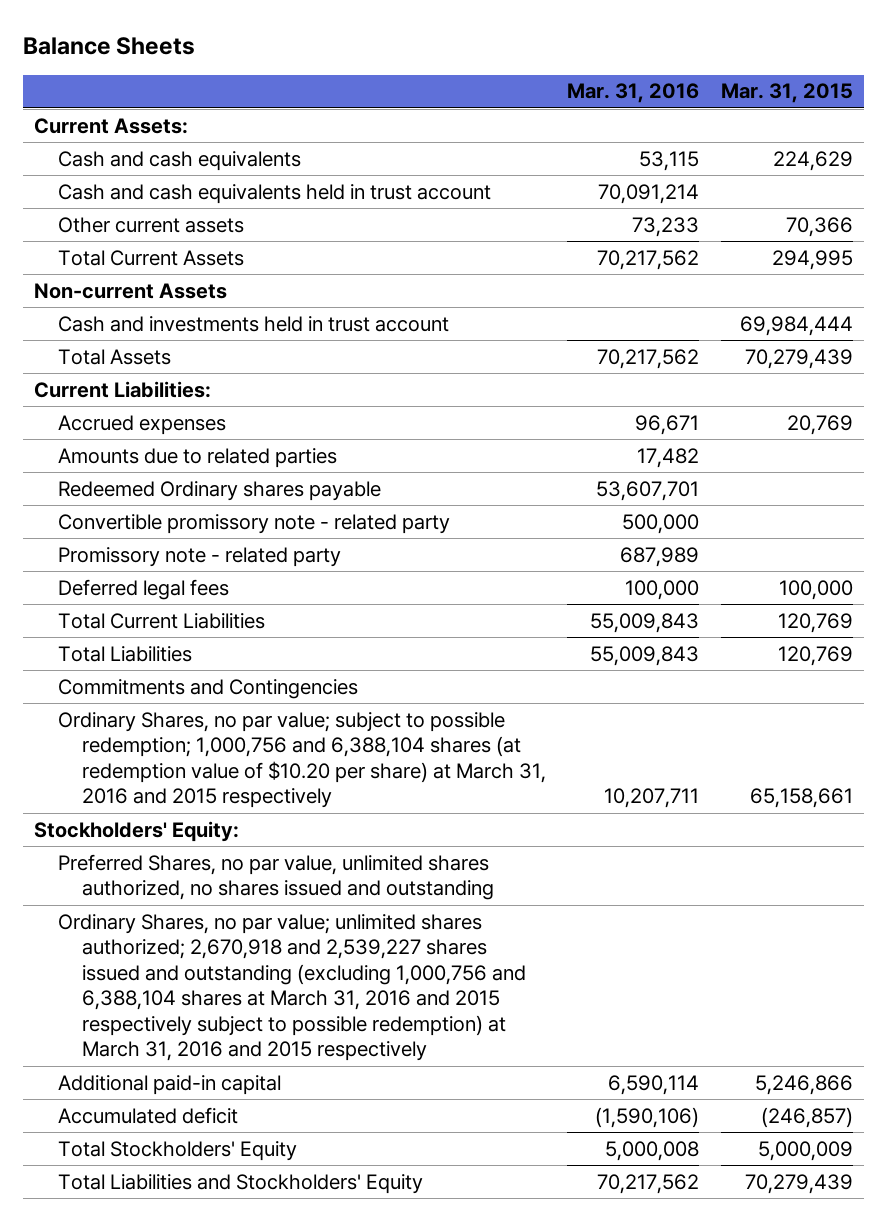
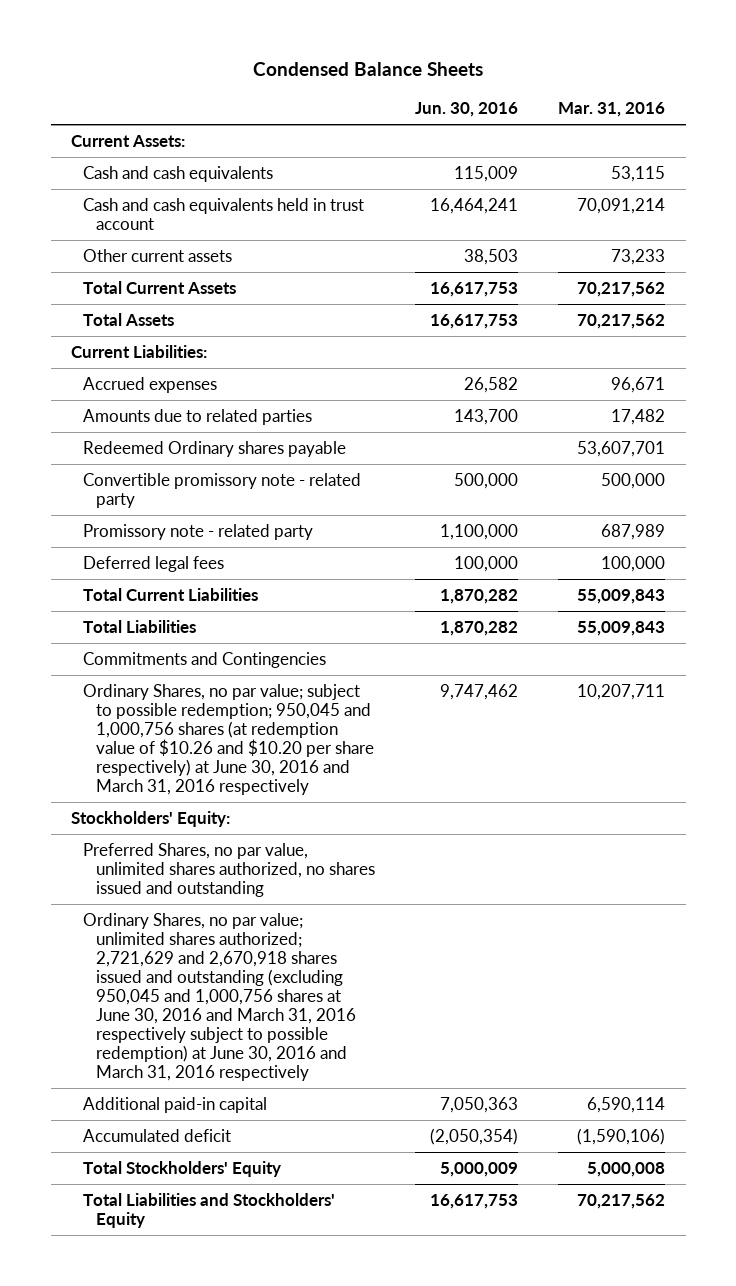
- Balance Sheets
+ Condensed Balance Sheets
- | Mar. 31, 2016 | Mar. 31, 2015
+ | Jun. 30, 2016 | Mar. 31, 2016
- Non-current Assets
- Cash and investments held in trust account | | 69,984,444
- Ordinary Shares, no par value; subject to possible redemption; 1,000,756 and 6,388,104 shares (at redemption value of $10.20 per share) at March 31, 2016 and 2015 respectively | 10,207,711 | 65,158,661
+ Ordinary Shares, no par value; subject to possible redemption; 950,045 and 1,000,756 shares (at redemption value of $10.26 and $10.20 per share respectively) at June 30, 2016 and March 31, 2016 respectively | 9,747,462 | 10,207,711
- Ordinary Shares, no par value; unlimited shares authorized; 2,670,918 and 2,539,227 shares issued and outstanding (excluding 1,000,756 and 6,388,104 shares at March 31, 2016 and 2015 respectively subject to possible redemption) at March 31, 2016 and 2015 respectively
+ Ordinary Shares, no par value; unlimited shares authorized; 2,721,629 and 2,670,918 shares issued and outstanding (excluding 950,045 and 1,000,756 shares at June 30, 2016 and March 31, 2016 respectively subject to possible redemption) at June 30, 2016 and March 31, 2016 respectively

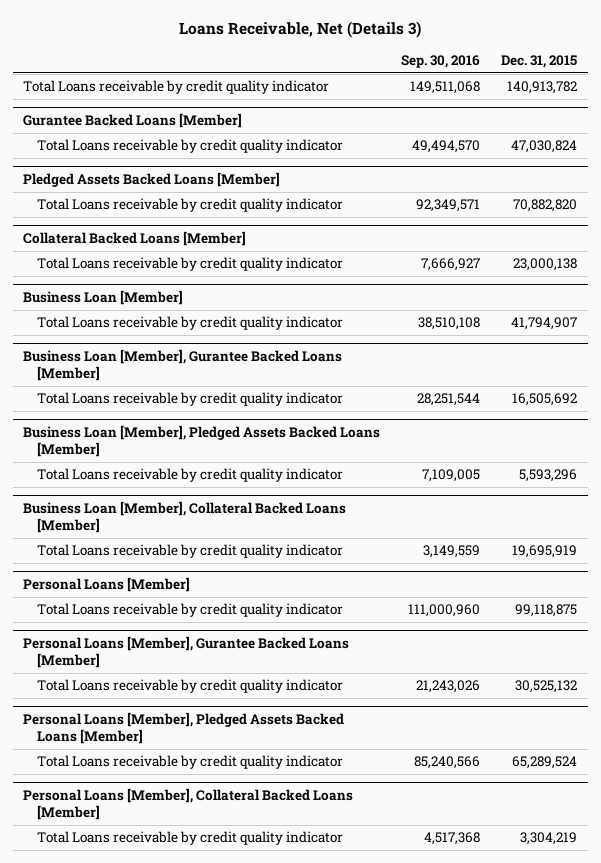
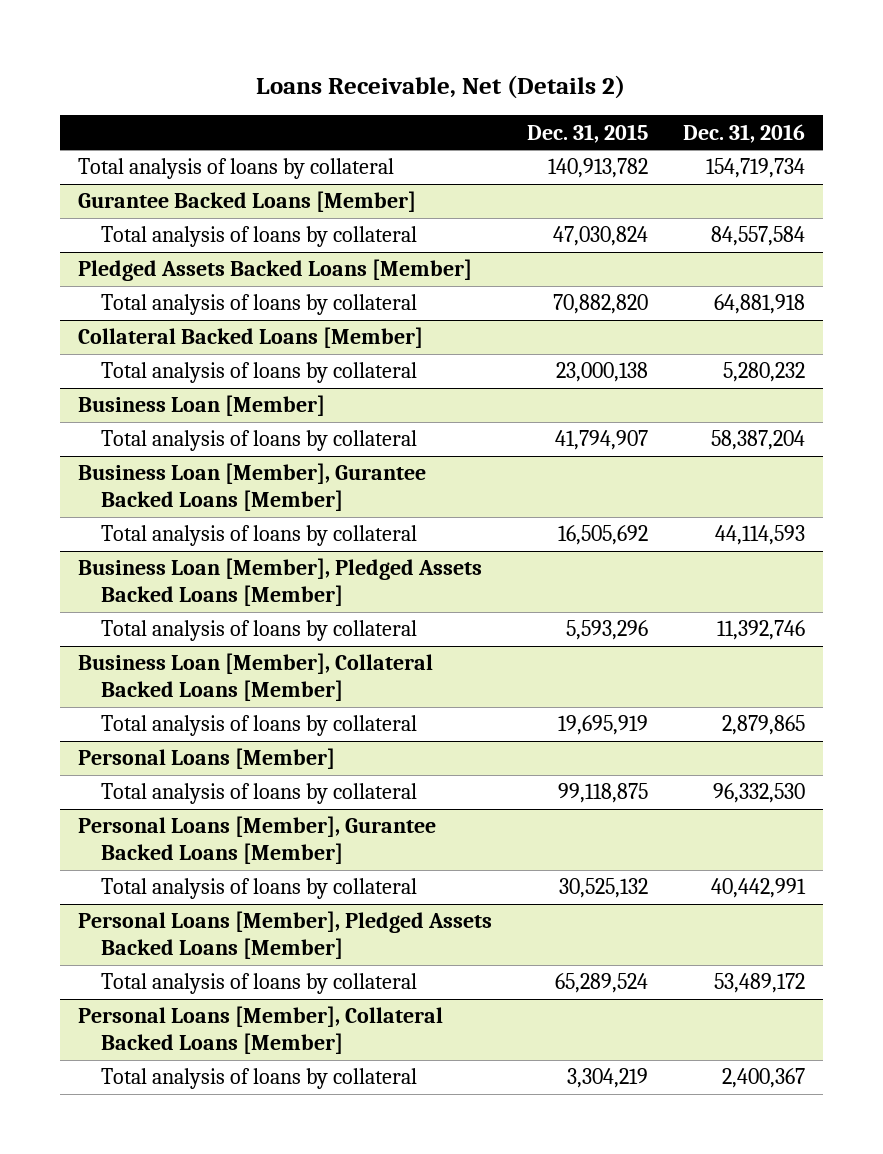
- Loans Receivable, Net (Details 3)
+ Loans Receivable, Net (Details 2)
- | Sep. 30, 2016 | Dec. 31, 2015
+ | Dec. 31, 2015 | Dec. 31, 2016
- Total Loans receivable by credit quality indicator | 149,511,068 | 140,913,782
+ Total analysis of loans by collateral | 140,913,782 | 154,719,734
@ Gurantee Backed Loans [Member]
- Total Loans receivable by credit quality indicator | 49,494,570 | 47,030,824
+ Total analysis of loans by collateral | 47,030,824 | 84,557,584
@ Pledged Assets Backed Loans [Member]
- Total Loans receivable by credit quality indicator | 92,349,571 | 70,882,820
+ Total analysis of loans by collateral | 70,882,820 | 64,881,918
@ Collateral Backed Loans [Member]
- Total Loans receivable by credit quality indicator | 7,666,927 | 23,000,138
+ Total analysis of loans by collateral | 23,000,138 | 5,280,232
@ Business Loan [Member]
- Total Loans receivable by credit quality indicator | 38,510,108 | 41,794,907
+ Total analysis of loans by collateral | 41,794,907 | 58,387,204
@ Business Loan [Member], Gurantee Backed Loans [Member]
- Total Loans receivable by credit quality indicator | 28,251,544 | 16,505,692
+ Total analysis of loans by collateral | 16,505,692 | 44,114,593
@ Business Loan [Member], Pledged Assets Backed Loans [Member]
- Total Loans receivable by credit quality indicator | 7,109,005 | 5,593,296
+ Total analysis of loans by collateral | 5,593,296 | 11,392,746
@ Business Loan [Member], Collateral Backed Loans [Member]
- Total Loans receivable by credit quality indicator | 3,149,559 | 19,695,919
+ Total analysis of loans by collateral | 19,695,919 | 2,879,865
@ Personal Loans [Member]
- Total Loans receivable by credit quality indicator | 111,000,960 | 99,118,875
+ Total analysis of loans by collateral | 99,118,875 | 96,332,530
@ Personal Loans [Member], Gurantee Backed Loans [Member]
- Total Loans receivable by credit quality indicator | 21,243,026 | 30,525,132
+ Total analysis of loans by collateral | 30,525,132 | 40,442,991
@ Personal Loans [Member], Pledged Assets Backed Loans [Member]
- Total Loans receivable by credit quality indicator | 85,240,566 | 65,289,524
+ Total analysis of loans by collateral | 65,289,524 | 53,489,172
@ Personal Loans [Member], Collateral Backed Loans [Member]
- Total Loans receivable by credit quality indicator | 4,517,368 | 3,304,219
+ Total analysis of loans by collateral | 3,304,219 | 2,400,367

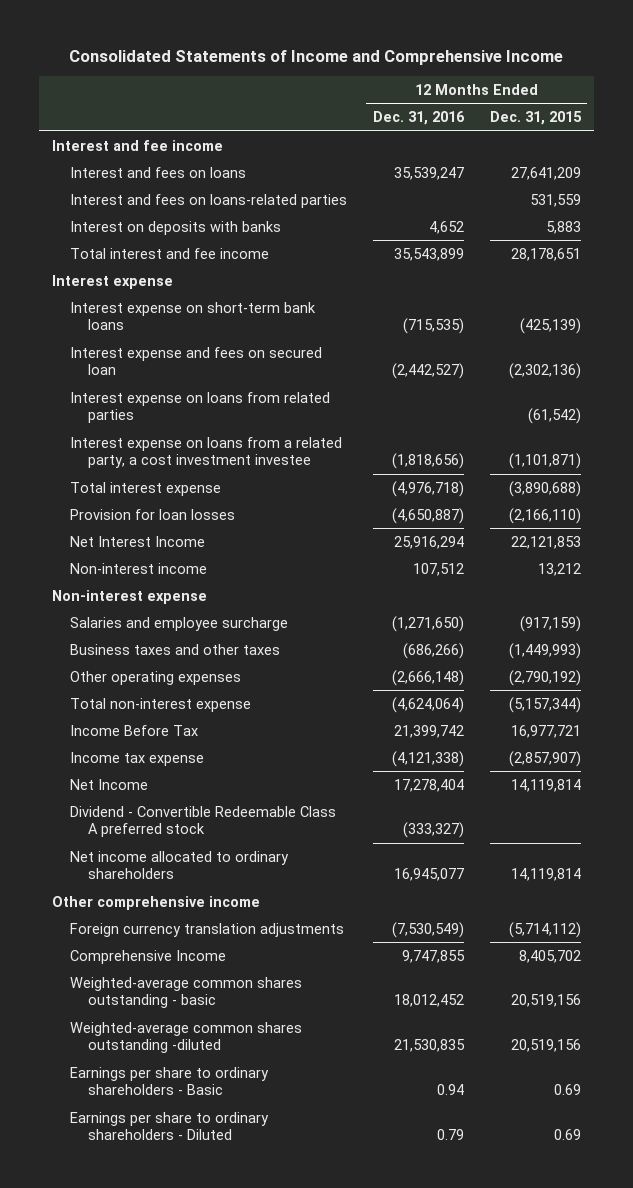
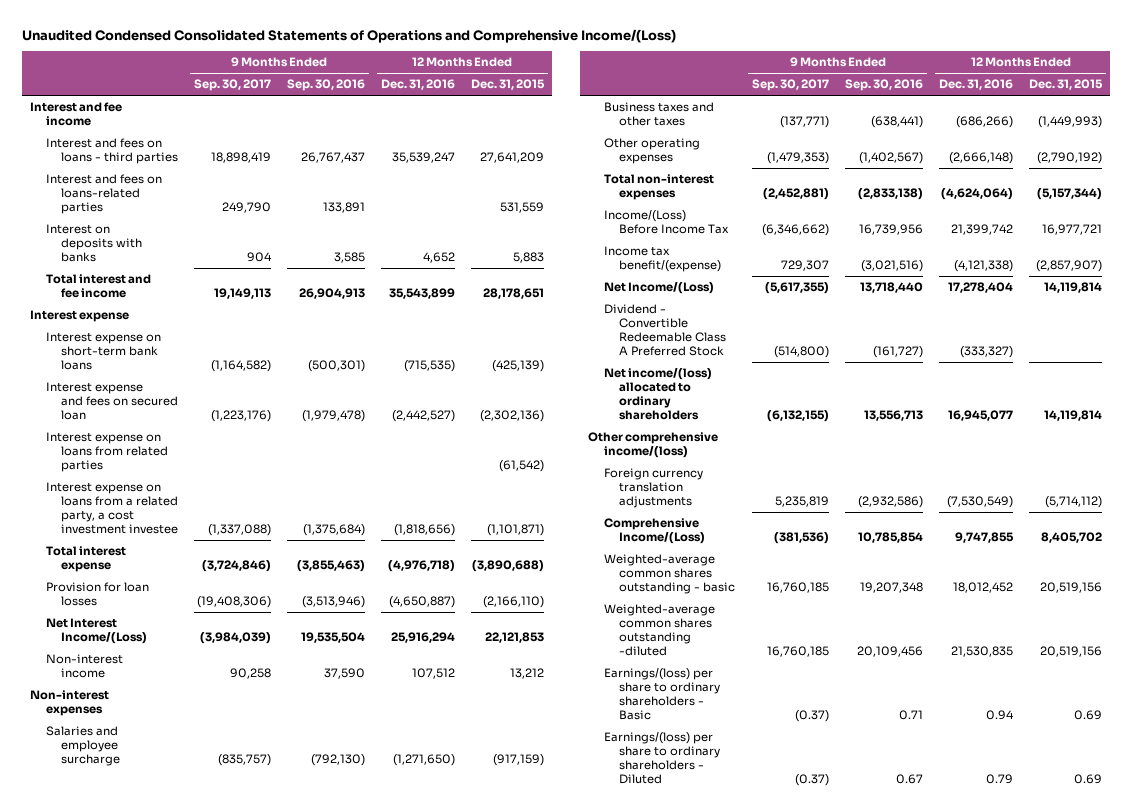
- Consolidated Statements of Income and Comprehensive Income
+ Unaudited Condensed Consolidated Statements of Operations and Comprehensive Income/(Loss)
- | 12 Months Ended Dec. 31, 2016 | 12 Months Ended Dec. 31, 2015
+ | 9 Months Ended Sep. 30, 2017 | 9 Months Ended Sep. 30, 2016 | 12 Months Ended Dec. 31, 2016 | 12 Months Ended Dec. 31, 2015
- Interest and fees on loans | 35,539,247 | 27,641,209
+ Interest and fees on loans - third parties | 18,898,419 | 26,767,437 | 35,539,247 | 27,641,209
- Net Interest Income | 25,916,294 | 22,121,853
+ Net Interest Income/(Loss) | (3,984,039) | 19,535,504 | 25,916,294 | 22,121,853
- Non-interest expense
+ Non-interest expenses
- Total non-interest expense | (4,624,064) | (5,157,344)
- Income Before Tax | 21,399,742 | 16,977,721
- Income tax expense | (4,121,338) | (2,857,907)
- Net Income | 17,278,404 | 14,119,814
- Dividend - Convertible Redeemable Class A preferred stock | (333,327) |
- Net income allocated to ordinary shareholders | 16,945,077 | 14,119,814
- Other comprehensive income
+ Total non-interest expenses | (2,452,881) | (2,833,138) | (4,624,064) | (5,157,344)
+ Income/(Loss) Before Income Tax | (6,346,662) | 16,739,956 | 21,399,742 | 16,977,721
+ Income tax benefit/(expense) | 729,307 | (3,021,516) | (4,121,338) | (2,857,907)
+ Net Income/(Loss) | (5,617,355) | 13,718,440 | 17,278,404 | 14,119,814
+ Dividend - Convertible Redeemable Class A Preferred Stock | (514,800) | (161,727) | (333,327) |
+ Net income/(loss) allocated to ordinary shareholders | (6,132,155) | 13,556,713 | 16,945,077 | 14,119,814
+ Other comprehensive income/(loss)
- Comprehensive Income | 9,747,855 | 8,405,702
+ Comprehensive Income/(Loss) | (381,536) | 10,785,854 | 9,747,855 | 8,405,702
- Earnings per share to ordinary shareholders - Basic | 0.94 | 0.69
- Earnings per share to ordinary shareholders - Diluted | 0.79 | 0.69
+ Earnings/(loss) per share to ordinary shareholders - Basic | (0.37) | 0.71 | 0.94 | 0.69
+ Earnings/(loss) per share to ordinary shareholders - Diluted | (0.37) | 0.67 | 0.79 | 0.69

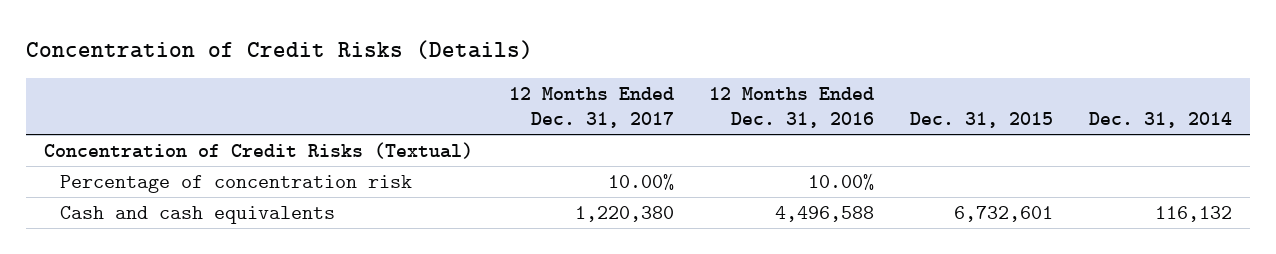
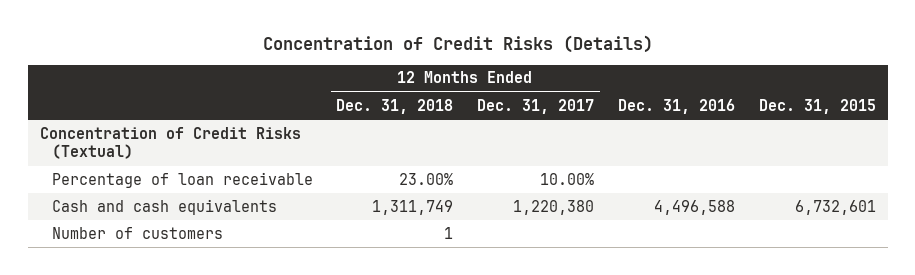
- | 12 Months Ended Dec. 31, 2017 | 12 Months Ended Dec. 31, 2016 | Dec. 31, 2015 | Dec. 31, 2014
+ | 12 Months Ended Dec. 31, 2018 | 12 Months Ended Dec. 31, 2017 | Dec. 31, 2016 | Dec. 31, 2015
- Percentage of concentration risk | 10.00% | 10.00% | |
+ Percentage of loan receivable | 23.00% | 10.00% | |
+ Number of customers | 1 | | |

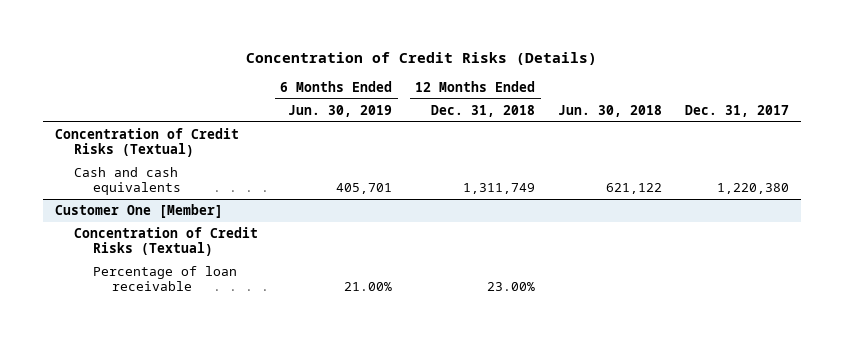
- | 12 Months Ended Dec. 31, 2018 | 12 Months Ended Dec. 31, 2017 | Dec. 31, 2016 | Dec. 31, 2015
+ | 6 Months Ended Jun. 30, 2019 | 12 Months Ended Dec. 31, 2018 | Jun. 30, 2018 | Dec. 31, 2017
- Percentage of loan receivable | 23.00% | 10.00% | |
- Number of customers | 1 | | |
+ Customer One [Member]
+ Concentration of Credit Risks (Textual)
+ Percentage of loan receivable | 21.00% | 23.00% | |

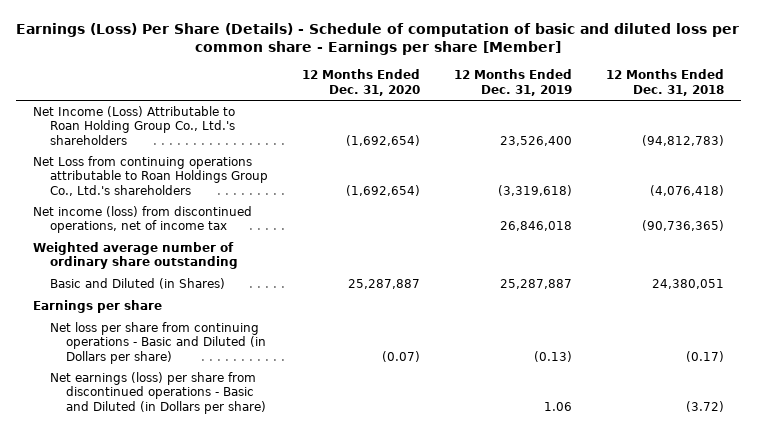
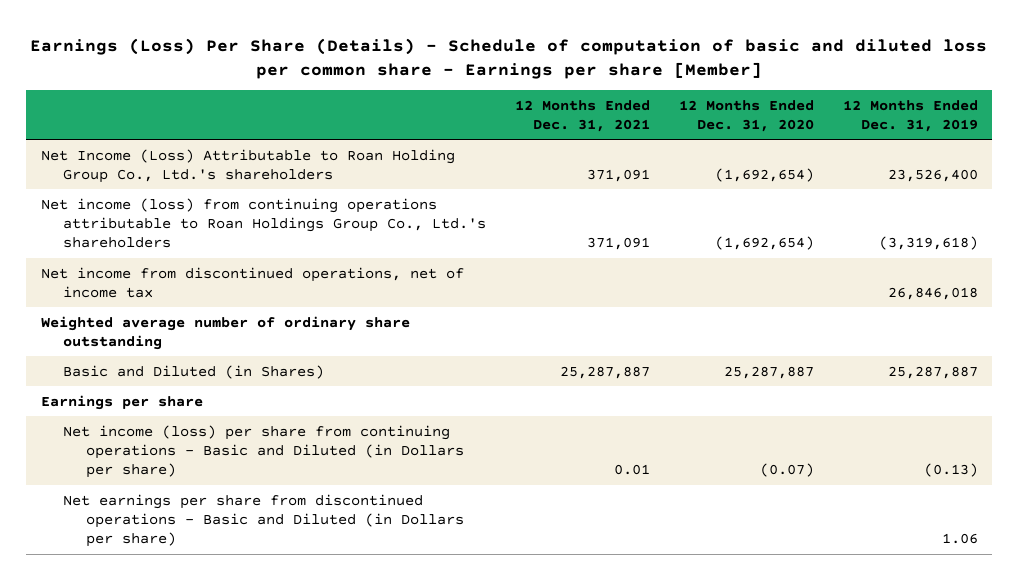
- | 12 Months Ended Dec. 31, 2020 | 12 Months Ended Dec. 31, 2019 | 12 Months Ended Dec. 31, 2018
+ | 12 Months Ended Dec. 31, 2021 | 12 Months Ended Dec. 31, 2020 | 12 Months Ended Dec. 31, 2019
- Net Loss from continuing operations attributable to Roan Holdings Group Co., Ltd.'s shareholders | (1,692,654) | (3,319,618) | (4,076,418)
- Net income (loss) from discontinued operations, net of income tax | | 26,846,018 | (90,736,365)
+ Net income (loss) from continuing operations attributable to Roan Holdings Group Co., Ltd.'s shareholders | 371,091 | (1,692,654) | (3,319,618)
+ Net income from discontinued operations, net of income tax | | | 26,846,018
- Net loss per share from continuing operations - Basic and Diluted (in Dollars per share) | (0.07) | (0.13) | (0.17)
- Net earnings (loss) per share from discontinued operations - Basic and Diluted (in Dollars per share) | | 1.06 | (3.72)
+ Net income (loss) per share from continuing operations - Basic and Diluted (in Dollars per share) | 0.01 | (0.07) | (0.13)
+ Net earnings per share from discontinued operations - Basic and Diluted (in Dollars per share) | | | 1.06

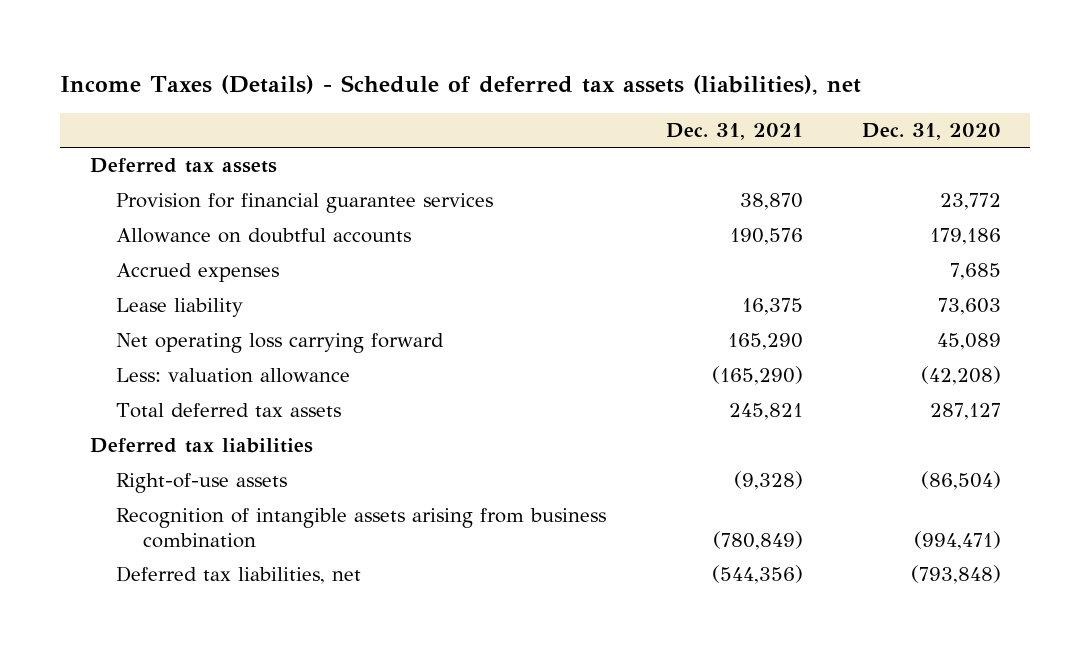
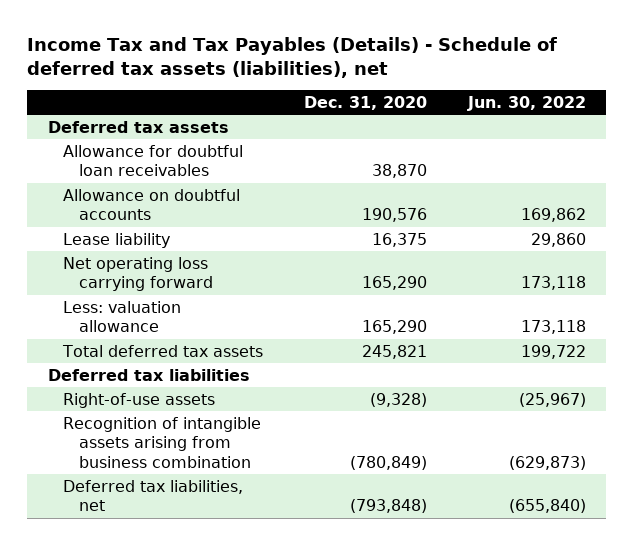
- Income Taxes (Details) - Schedule of deferred tax assets (liabilities), net
+ Income Tax and Tax Payables (Details) - Schedule of deferred tax assets (liabilities), net
- | Dec. 31, 2021 | Dec. 31, 2020
+ | Dec. 31, 2020 | Jun. 30, 2022
- Provision for financial guarantee services | 38,870 | 23,772
- Allowance on doubtful accounts | 190,576 | 179,186
- Accrued expenses | | 7,685
- Lease liability | 16,375 | 73,603
- Net operating loss carrying forward | 165,290 | 45,089
- Less: valuation allowance | (165,290) | (42,208)
- Total deferred tax assets | 245,821 | 287,127
+ Allowance for doubtful loan receivables | 38,870 |
+ Allowance on doubtful accounts | 190,576 | 169,862
+ Lease liability | 16,375 | 29,860
+ Net operating loss carrying forward | 165,290 | 173,118
+ Less: valuation allowance | 165,290 | 173,118
+ Total deferred tax assets | 245,821 | 199,722
- Right-of-use assets | (9,328) | (86,504)
- Recognition of intangible assets arising from business combination | (780,849) | (994,471)
+ Right-of-use assets | (9,328) | (25,967)
+ Recognition of intangible assets arising from business combination | (780,849) | (629,873)

